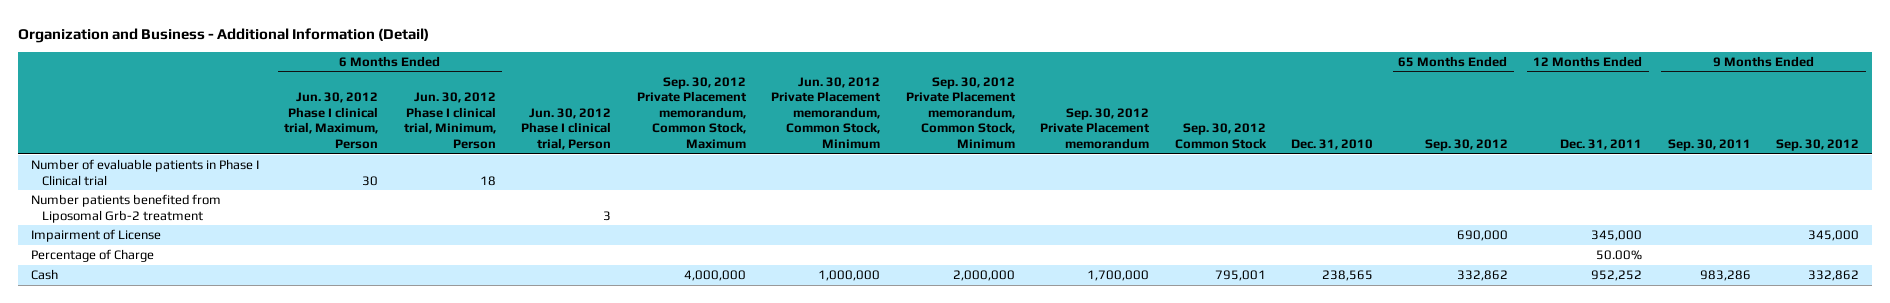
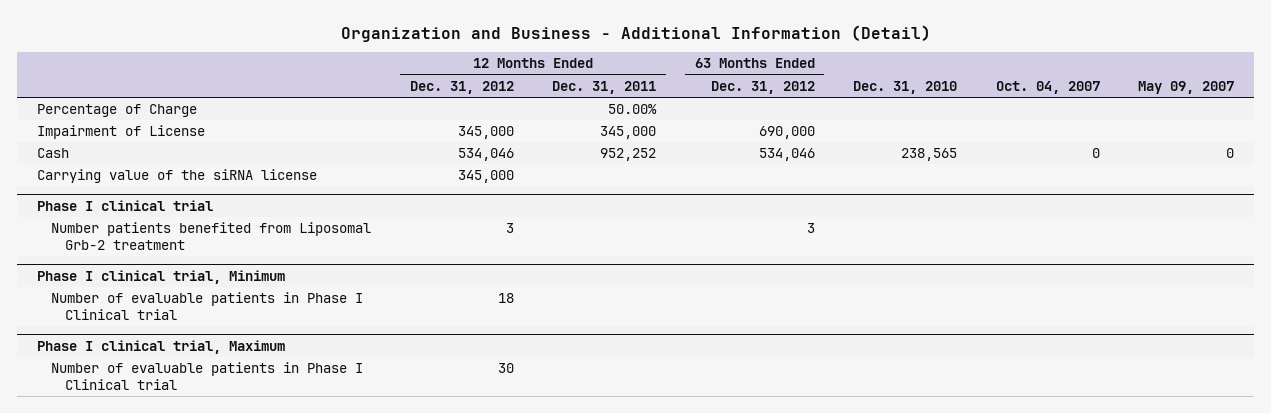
- | 6 Months Ended Jun. 30, 2012 Phase I clinical trial, Maximum, Person | 6 Months Ended Jun. 30, 2012 Phase I clinical trial, Minimum, Person | Jun. 30, 2012 Phase I clinical trial, Person | Sep. 30, 2012 Private Placement memorandum, Common Stock, Maximum | Jun. 30, 2012 Private Placement memorandum, Common Stock, Minimum | Sep. 30, 2012 Private Placement memorandum, Common Stock, Minimum | Sep. 30, 2012 Private Placement memorandum | Sep. 30, 2012 Common Stock | Dec. 31, 2010 | 65 Months Ended Sep. 30, 2012 | 12 Months Ended Dec. 31, 2011 | 9 Months Ended Sep. 30, 2011 | 9 Months Ended Sep. 30, 2012
+ | 12 Months Ended Dec. 31, 2012 | 12 Months Ended Dec. 31, 2011 | 63 Months Ended Dec. 31, 2012 | Dec. 31, 2010 | Oct. 04, 2007 | May 09, 2007
- Number of evaluable patients in Phase I Clinical trial | 30 | 18 | | | | | | | | | | |
- Number patients benefited from Liposomal Grb-2 treatment | | | 3 | | | | | | | | | |
moved down: Impairment of License | 345,000 | 345,000 | 690,000 | | |
+ Carrying value of the siRNA license | 345,000 | | | | |
+ Phase I clinical trial
+ Number patients benefited from Liposomal Grb-2 treatment | 3 | | 3 | | |
+ Phase I clinical trial, Minimum
+ Number of evaluable patients in Phase I Clinical trial | 18 | | | | |
+ Phase I clinical trial, Maximum
+ Number of evaluable patients in Phase I Clinical trial | 30 | | | | |

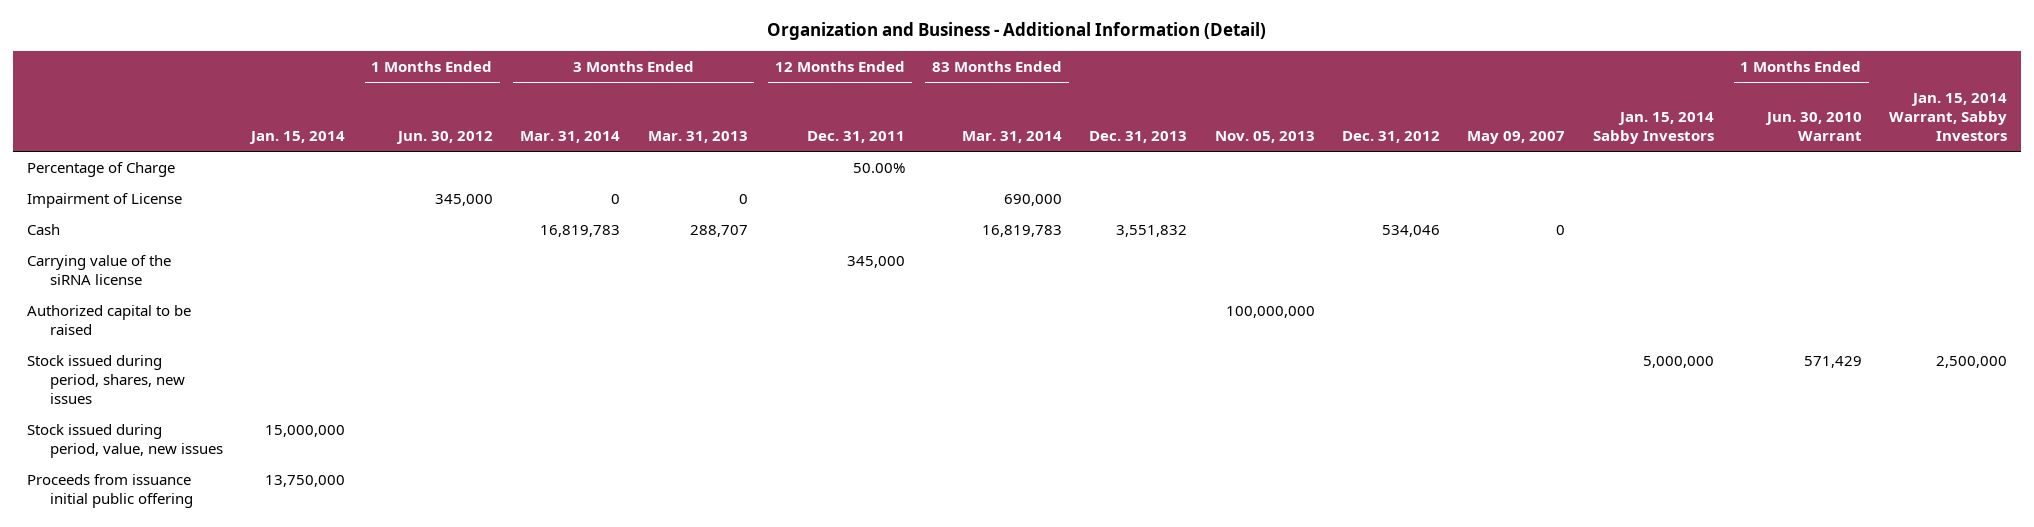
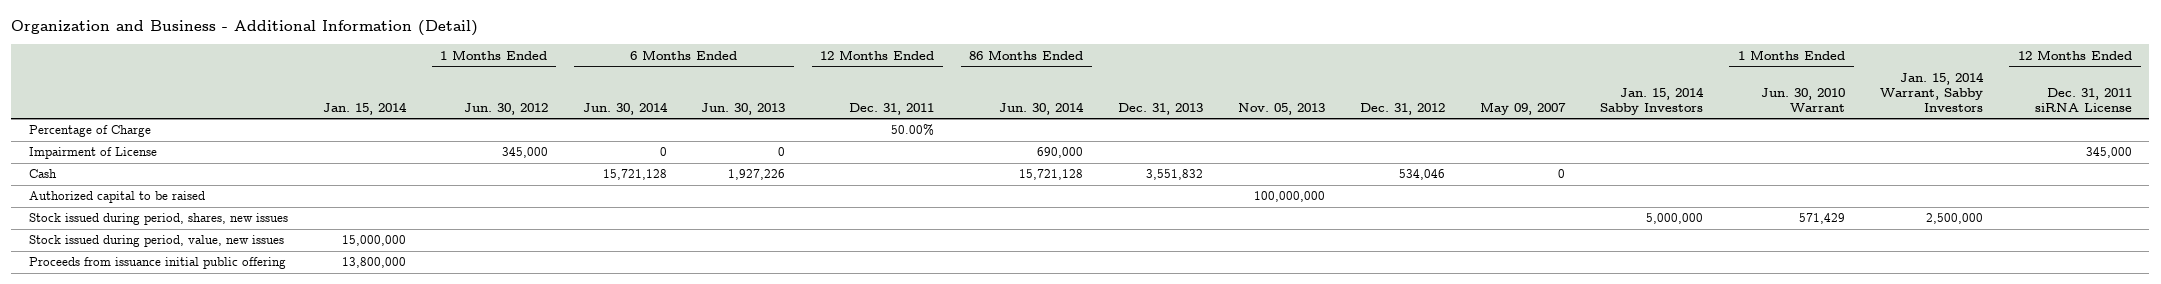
- | Jan. 15, 2014 | 1 Months Ended Jun. 30, 2012 | 3 Months Ended Mar. 31, 2014 | 3 Months Ended Mar. 31, 2013 | 12 Months Ended Dec. 31, 2011 | 83 Months Ended Mar. 31, 2014 | Dec. 31, 2013 | Nov. 05, 2013 | Dec. 31, 2012 | May 09, 2007 | Jan. 15, 2014 Sabby Investors | 1 Months Ended Jun. 30, 2010 Warrant | Jan. 15, 2014 Warrant, Sabby Investors
+ | Jan. 15, 2014 | 1 Months Ended Jun. 30, 2012 | 6 Months Ended Jun. 30, 2014 | 6 Months Ended Jun. 30, 2013 | 12 Months Ended Dec. 31, 2011 | 86 Months Ended Jun. 30, 2014 | Dec. 31, 2013 | Nov. 05, 2013 | Dec. 31, 2012 | May 09, 2007 | Jan. 15, 2014 Sabby Investors | 1 Months Ended Jun. 30, 2010 Warrant | Jan. 15, 2014 Warrant, Sabby Investors | 12 Months Ended Dec. 31, 2011 siRNA License
- Carrying value of the siRNA license | | | | | 345,000 | | | | | | | |
- Proceeds from issuance initial public offering | 13,750,000 | | | | | | | | | | | |
+ Proceeds from issuance initial public offering | 13,800,000 | | | | | | | | | | | | |

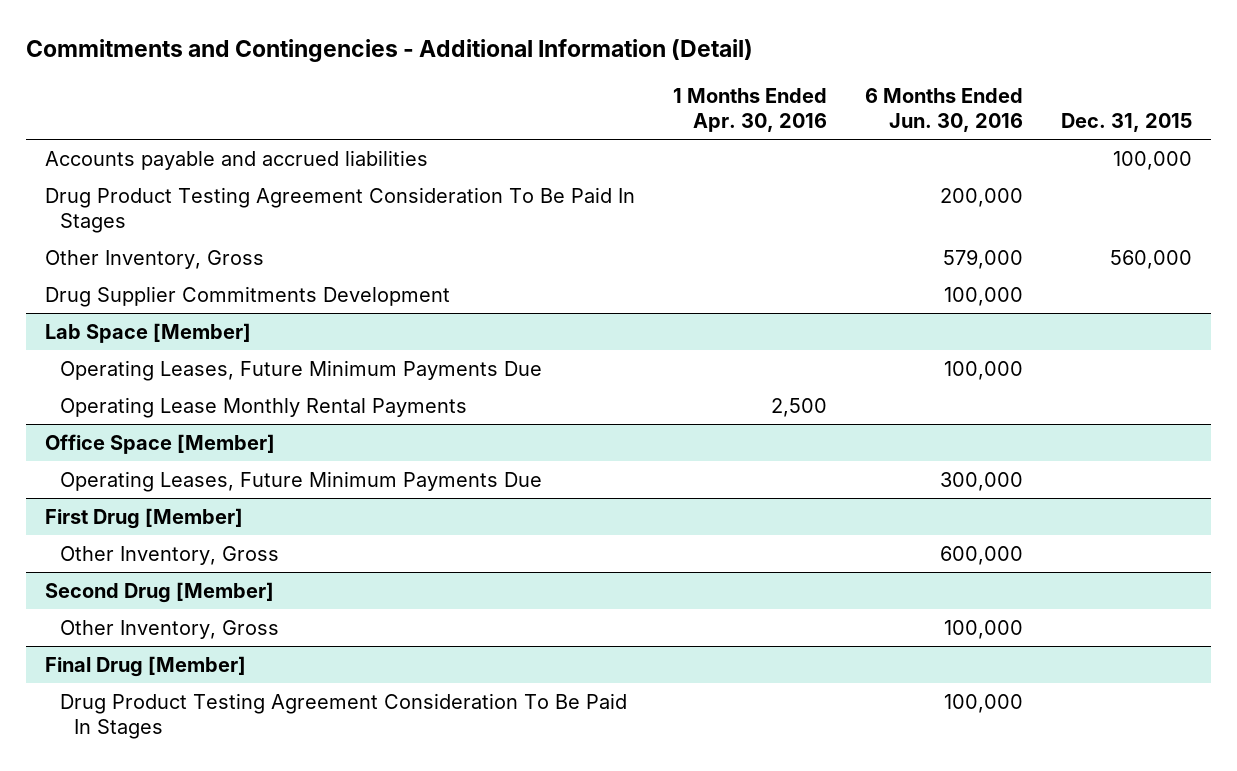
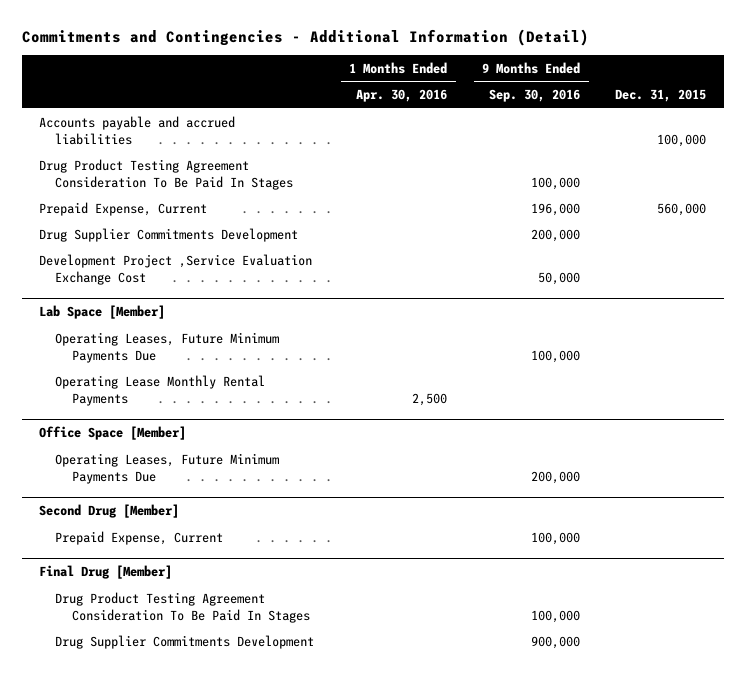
- | 1 Months Ended Apr. 30, 2016 | 6 Months Ended Jun. 30, 2016 | Dec. 31, 2015
+ | 1 Months Ended Apr. 30, 2016 | 9 Months Ended Sep. 30, 2016 | Dec. 31, 2015
- Other Inventory, Gross | | 579,000 | 560,000
+ Prepaid Expense, Current | | 196,000 | 560,000
+ Development Project ,Service Evaluation Exchange Cost | | 50,000 |
- First Drug [Member]
- Other Inventory, Gross | | 600,000 |
@ Second Drug [Member]
- Other Inventory, Gross | | 100,000 |
+ Prepaid Expense, Current | | 100,000 |
@ Final Drug [Member]
+ Drug Supplier Commitments Development | | 900,000 |

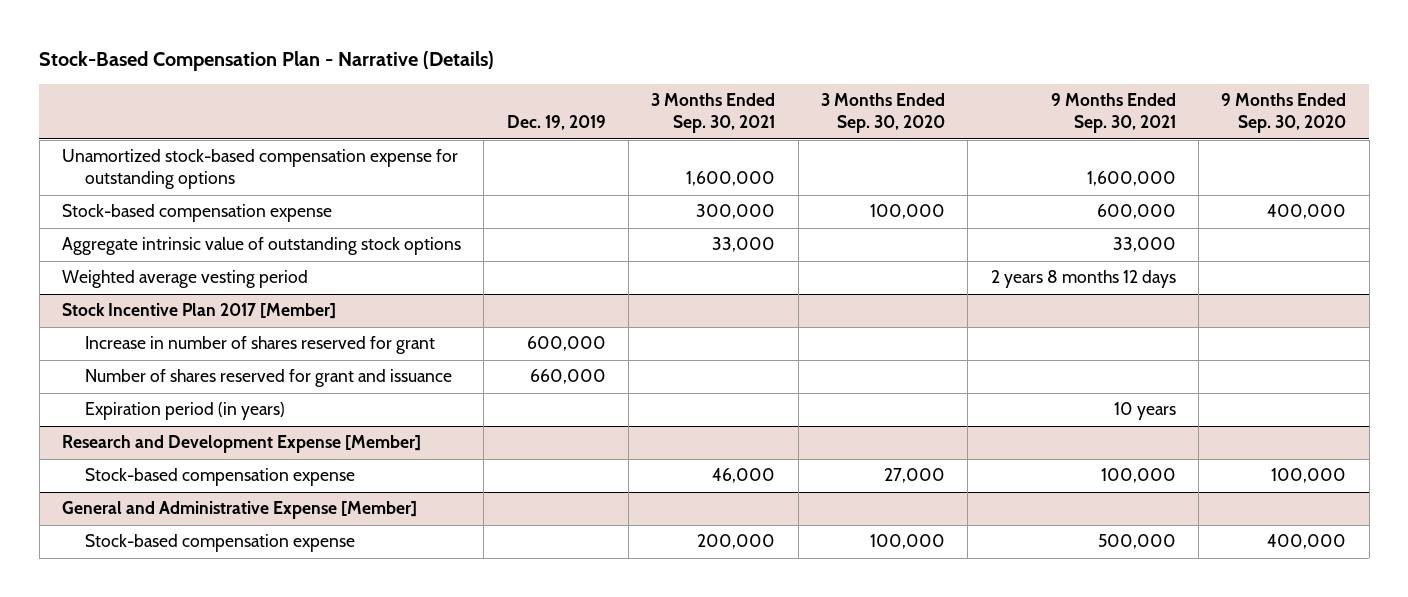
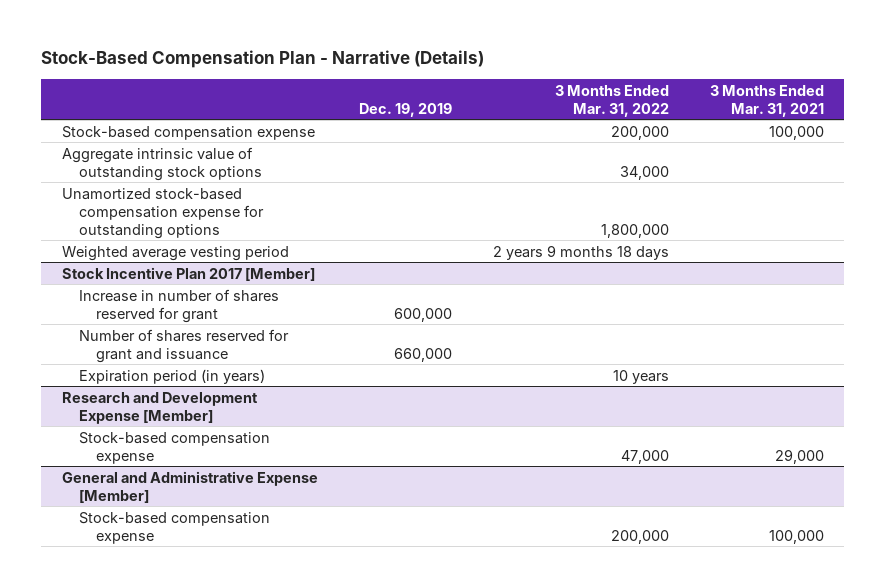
- | Dec. 19, 2019 | 3 Months Ended Sep. 30, 2021 | 3 Months Ended Sep. 30, 2020 | 9 Months Ended Sep. 30, 2021 | 9 Months Ended Sep. 30, 2020
+ | Dec. 19, 2019 | 3 Months Ended Mar. 31, 2022 | 3 Months Ended Mar. 31, 2021
moved down: Unamortized stock-based compensation expense for outstanding options | | 1,800,000 |

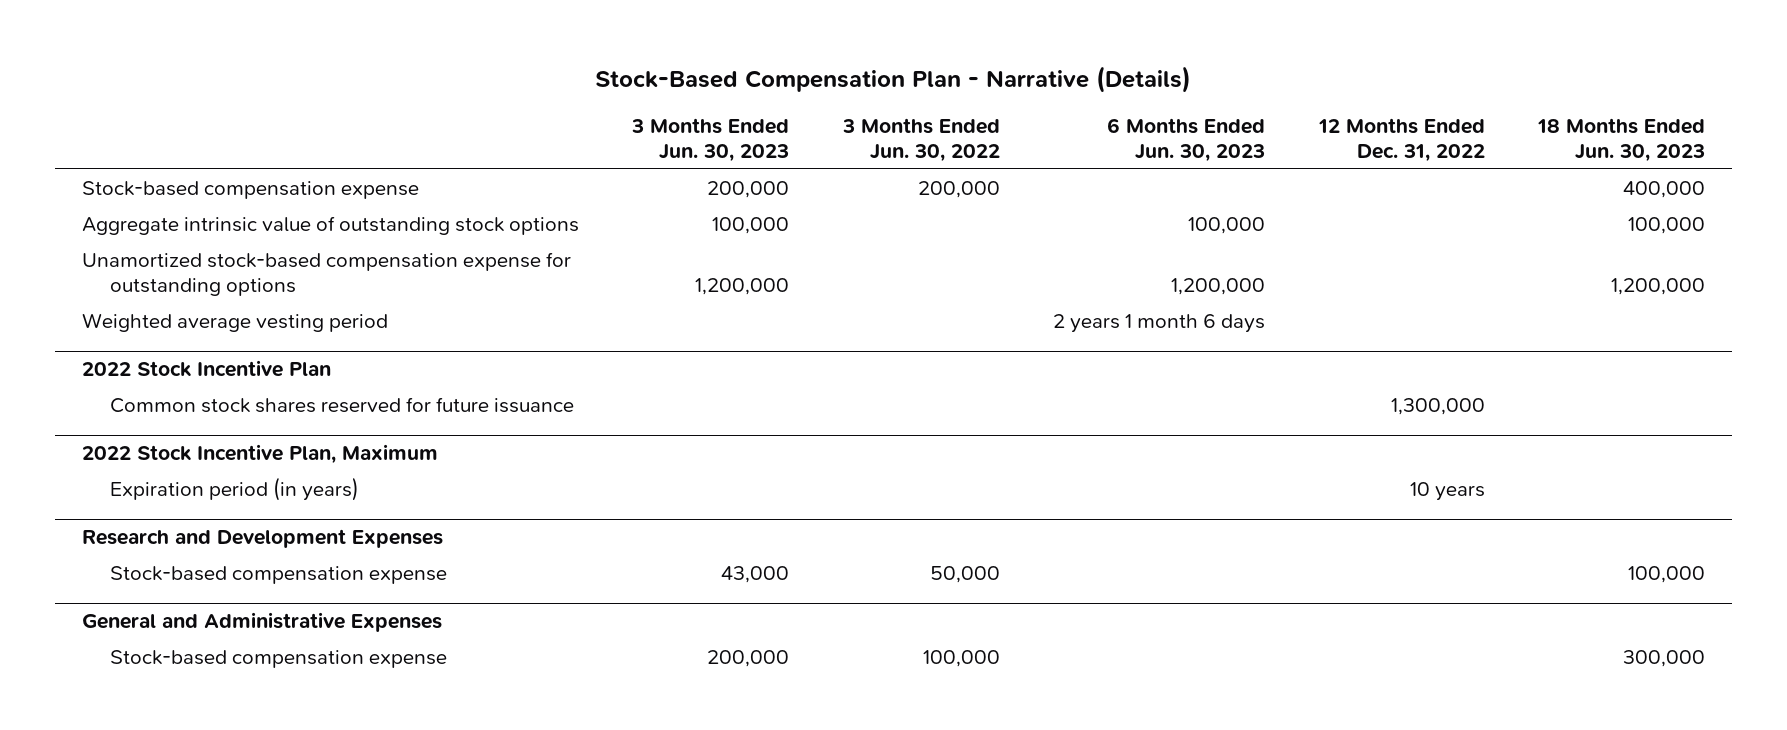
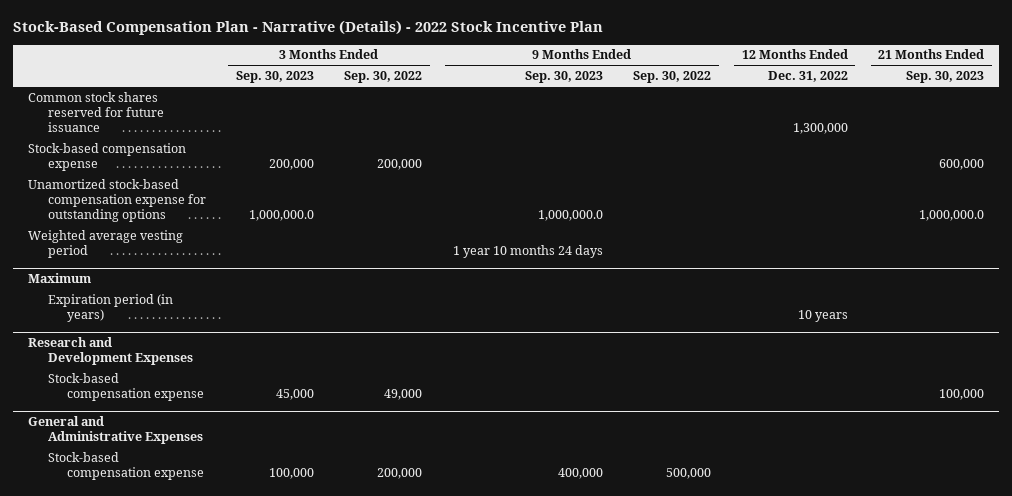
- Stock-Based Compensation Plan - Narrative (Details)
+ Stock-Based Compensation Plan - Narrative (Details) - 2022 Stock Incentive Plan
- | 3 Months Ended Jun. 30, 2023 | 3 Months Ended Jun. 30, 2022 | 6 Months Ended Jun. 30, 2023 | 12 Months Ended Dec. 31, 2022 | 18 Months Ended Jun. 30, 2023
+ | 3 Months Ended Sep. 30, 2023 | 3 Months Ended Sep. 30, 2022 | 9 Months Ended Sep. 30, 2023 | 9 Months Ended Sep. 30, 2022 | 12 Months Ended Dec. 31, 2022 | 21 Months Ended Sep. 30, 2023
+ Common stock shares reserved for future issuance | | | | | 1,300,000 |
- Aggregate intrinsic value of outstanding stock options | 100,000 | | 100,000 | | 100,000
- 2022 Stock Incentive Plan
- Common stock shares reserved for future issuance | | | | 1,300,000 |
- 2022 Stock Incentive Plan, Maximum
- Expiration period (in years) | | | | 10 years |
+ Maximum
+ Expiration period (in years) | | | | | 10 years |

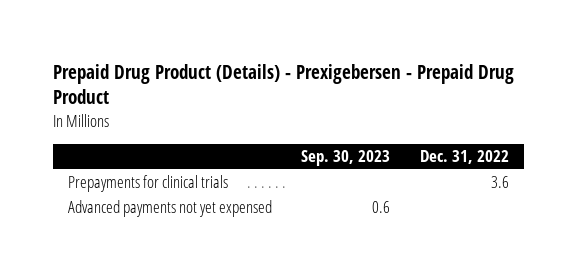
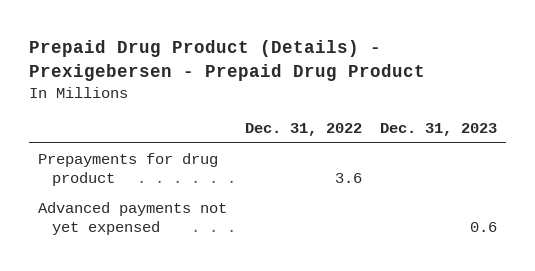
- | Sep. 30, 2023 | Dec. 31, 2022
+ | Dec. 31, 2022 | Dec. 31, 2023
- Prepayments for clinical trials | | 3.6
+ Prepayments for drug product | 3.6 |

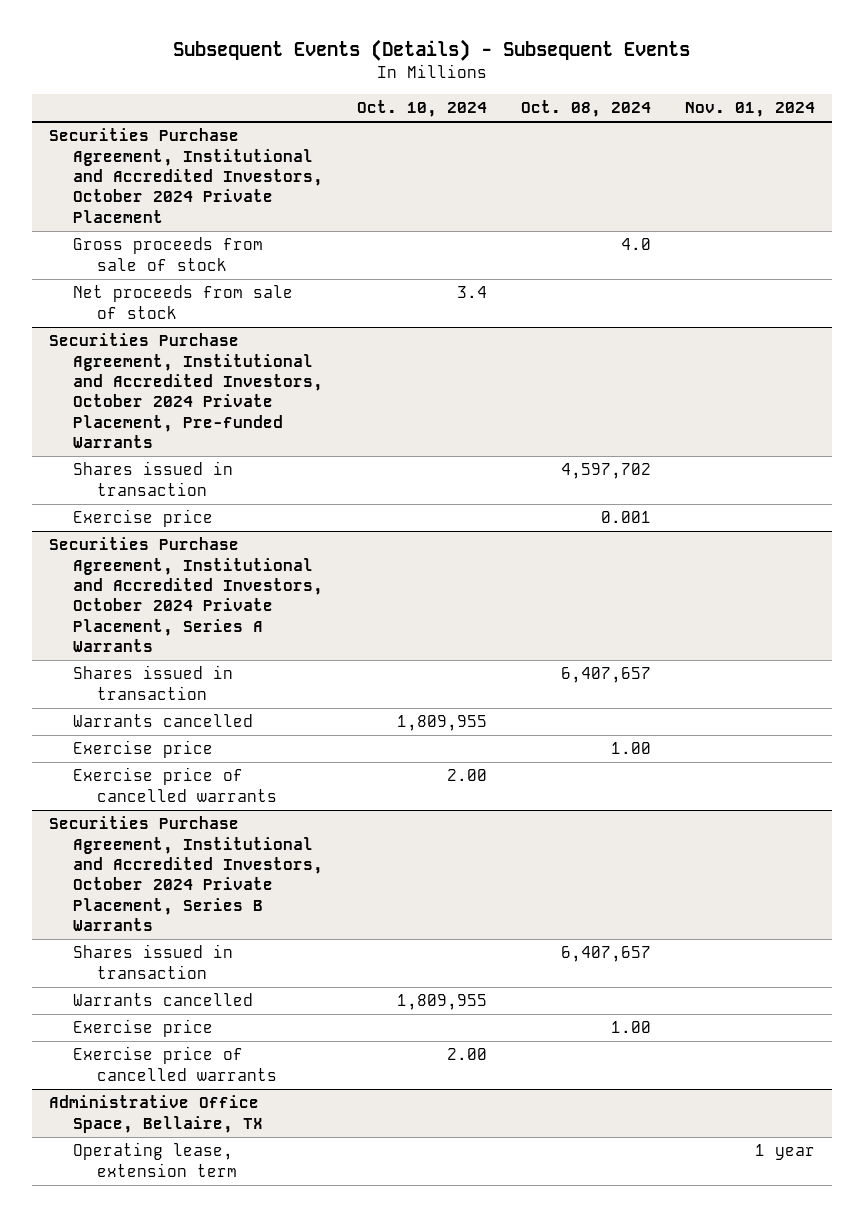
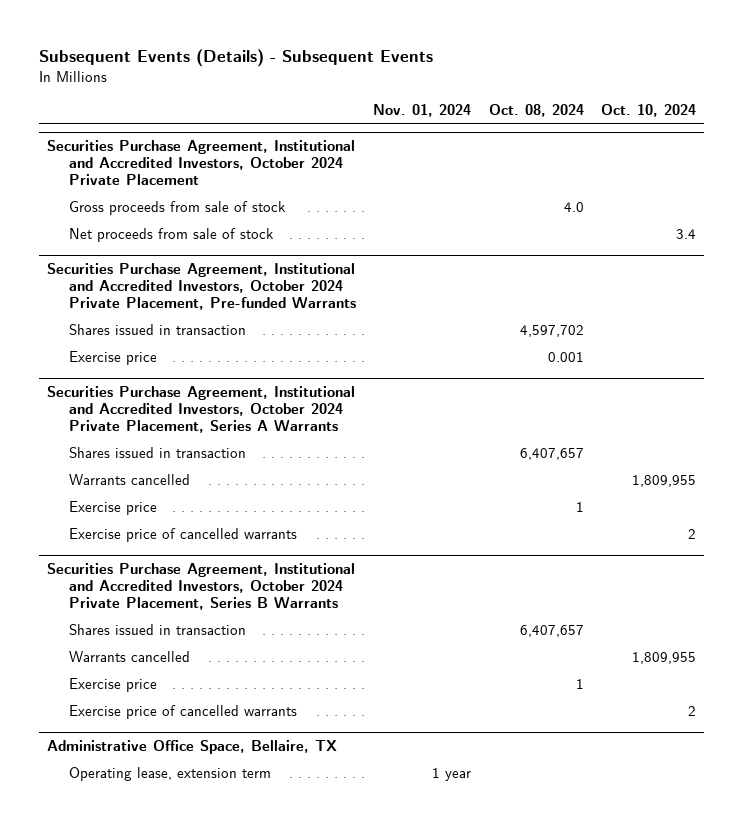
- | Oct. 10, 2024 | Oct. 08, 2024 | Nov. 01, 2024
+ | Nov. 01, 2024 | Oct. 08, 2024 | Oct. 10, 2024
@ Securities Purchase Agreement, Institutional and Accredited Investors, October 2024 Private Placement, Series A Warrants
- Exercise price | | 1.00 |
- Exercise price of cancelled warrants | 2.00 | |
+ Exercise price | | 1 |
+ Exercise price of cancelled warrants | | | 2
@ Securities Purchase Agreement, Institutional and Accredited Investors, October 2024 Private Placement, Series B Warrants
- Exercise price | | 1.00 |
- Exercise price of cancelled warrants | 2.00 | |
+ Exercise price | | 1 |
+ Exercise price of cancelled warrants | | | 2

